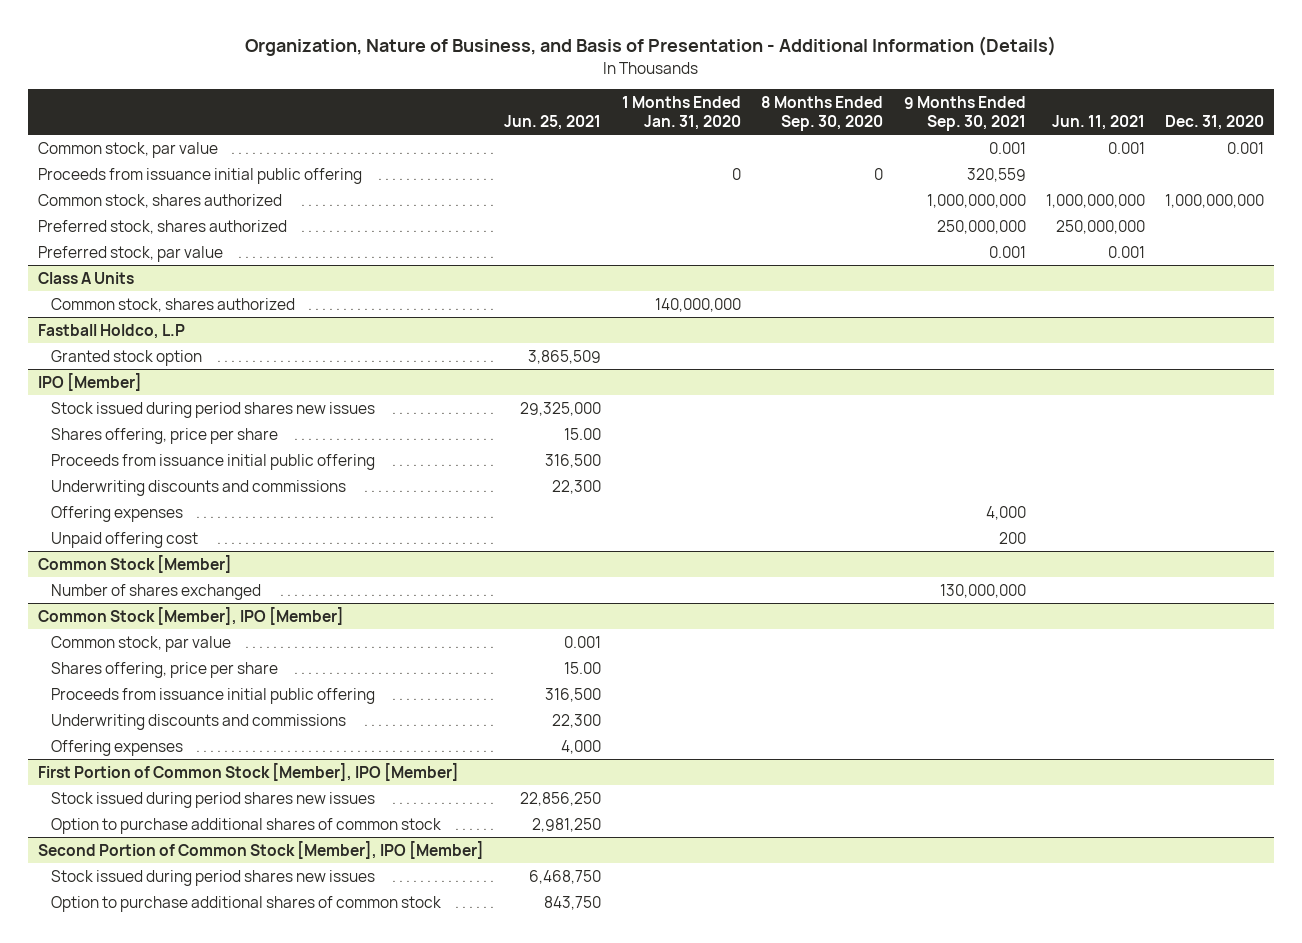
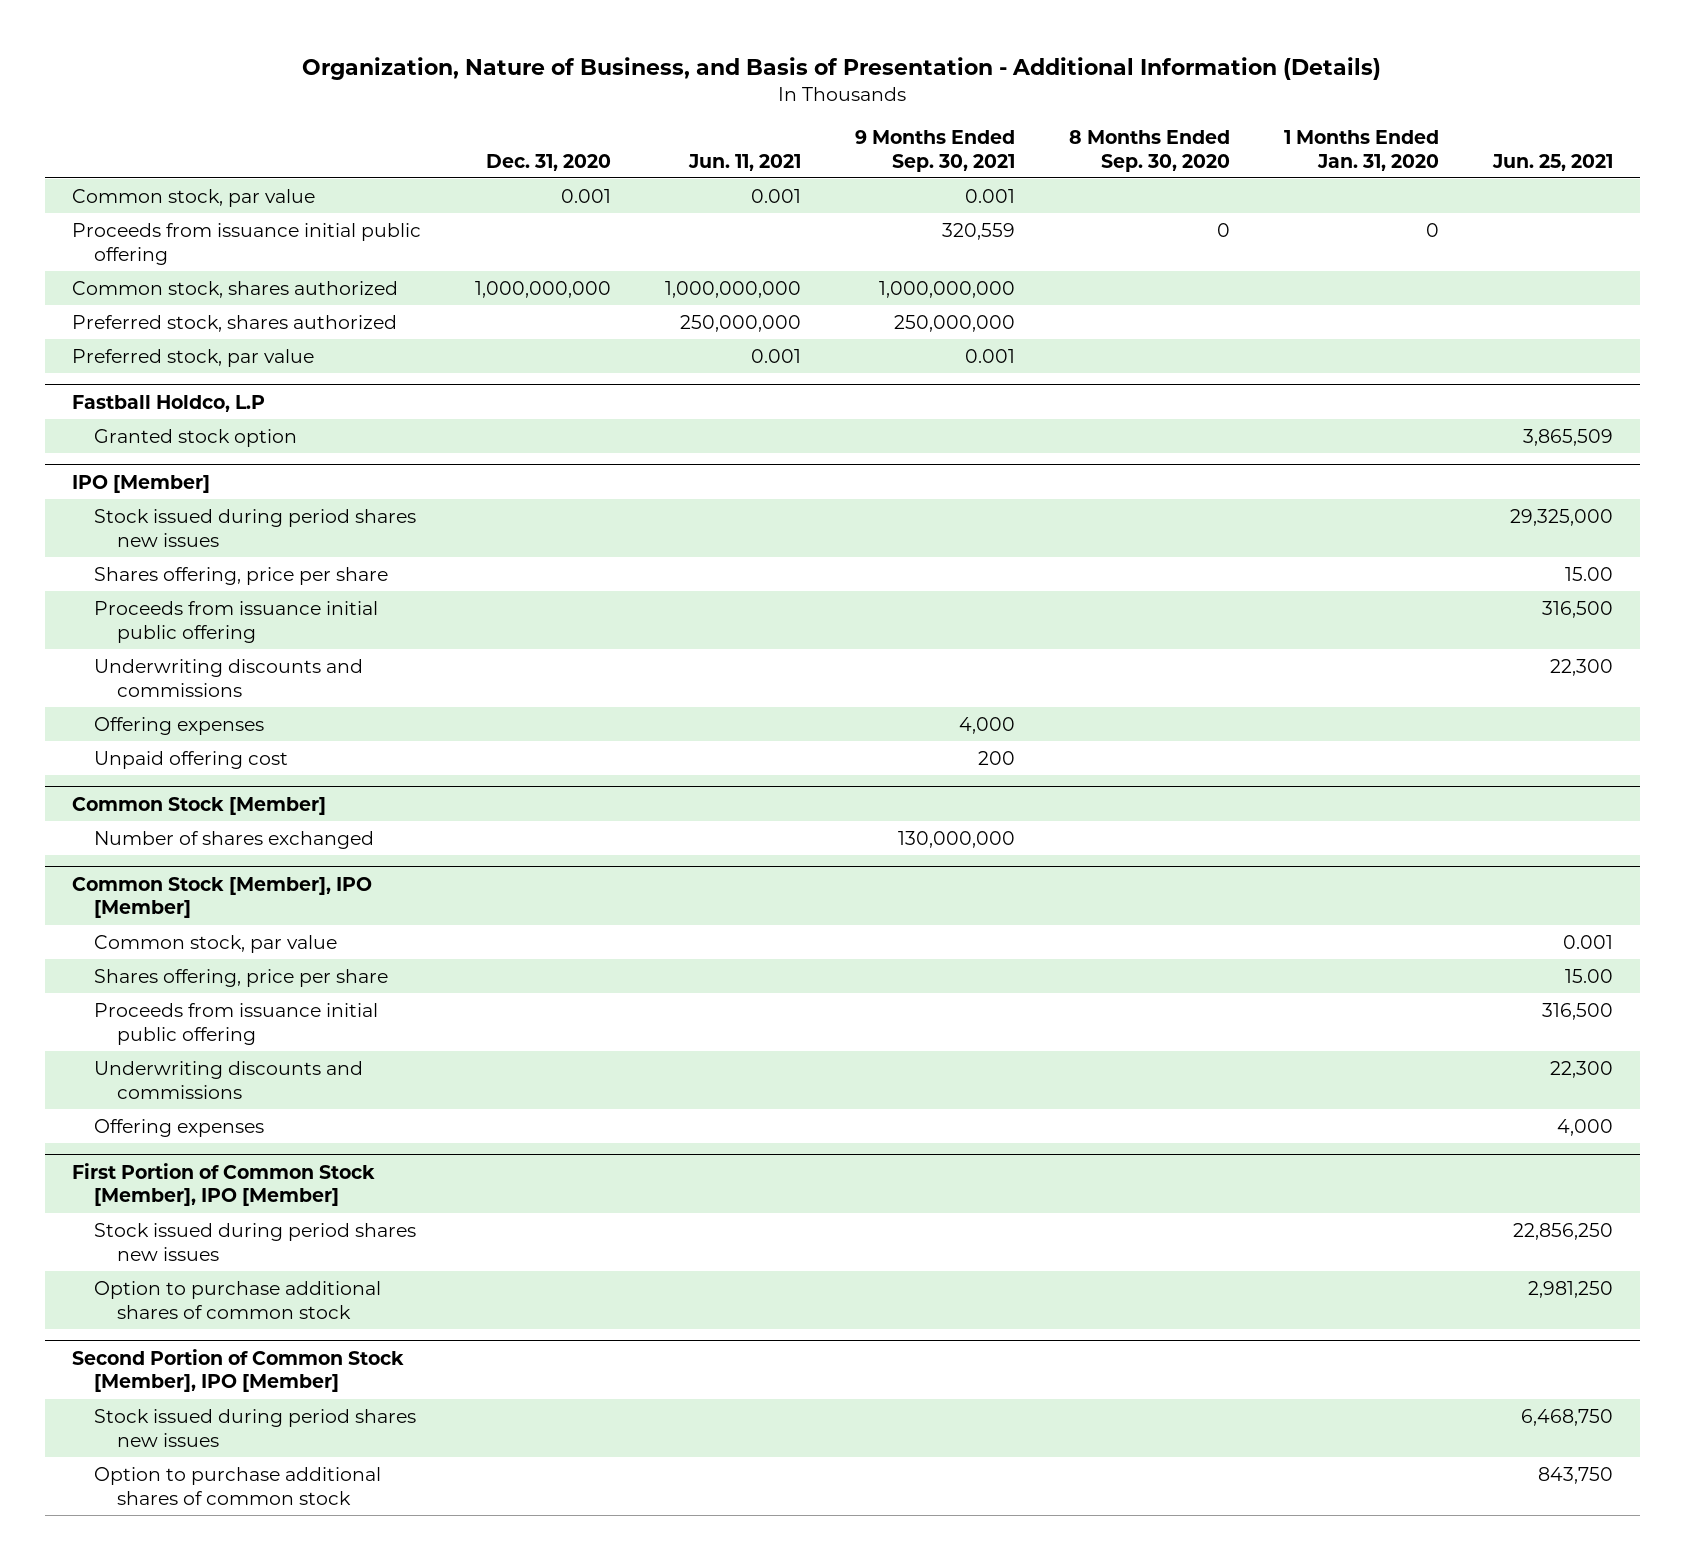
- | Jun. 25, 2021 | 1 Months Ended Jan. 31, 2020 | 8 Months Ended Sep. 30, 2020 | 9 Months Ended Sep. 30, 2021 | Jun. 11, 2021 | Dec. 31, 2020
+ | Dec. 31, 2020 | Jun. 11, 2021 | 9 Months Ended Sep. 30, 2021 | 8 Months Ended Sep. 30, 2020 | 1 Months Ended Jan. 31, 2020 | Jun. 25, 2021
- Class A Units
- Common stock, shares authorized | | 140,000,000 | | | |

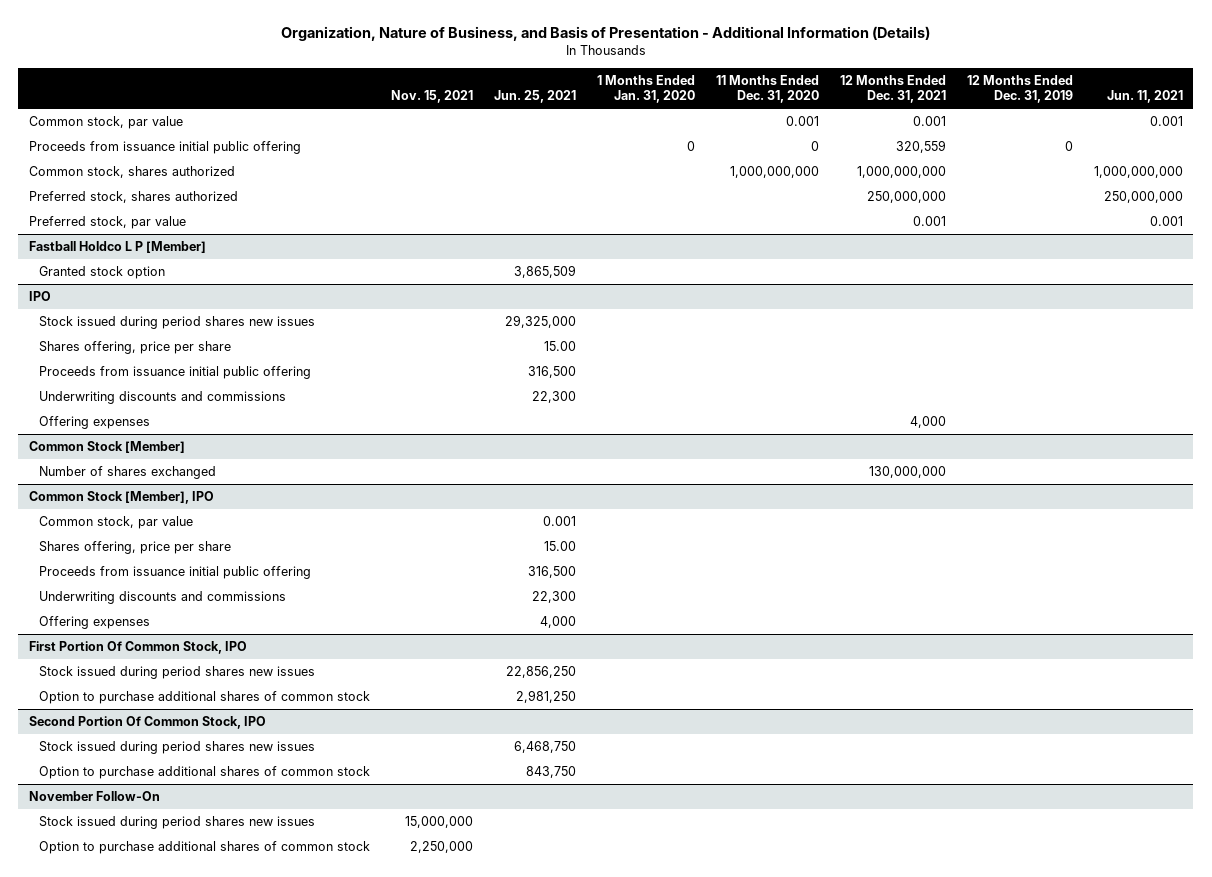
- | Dec. 31, 2020 | Jun. 11, 2021 | 9 Months Ended Sep. 30, 2021 | 8 Months Ended Sep. 30, 2020 | 1 Months Ended Jan. 31, 2020 | Jun. 25, 2021
+ | Nov. 15, 2021 | Jun. 25, 2021 | 1 Months Ended Jan. 31, 2020 | 11 Months Ended Dec. 31, 2020 | 12 Months Ended Dec. 31, 2021 | 12 Months Ended Dec. 31, 2019 | Jun. 11, 2021
- Fastball Holdco, L.P
+ Fastball Holdco L P [Member]
- IPO [Member]
+ IPO
- Unpaid offering cost | | | 200 | | |
- Common Stock [Member], IPO [Member]
+ Common Stock [Member], IPO
- First Portion of Common Stock [Member], IPO [Member]
+ First Portion Of Common Stock, IPO
- Second Portion of Common Stock [Member], IPO [Member]
+ Second Portion Of Common Stock, IPO
+ November Follow-On
+ Stock issued during period shares new issues | 15,000,000 | | | | | |
+ Option to purchase additional shares of common stock | 2,250,000 | | | | | |

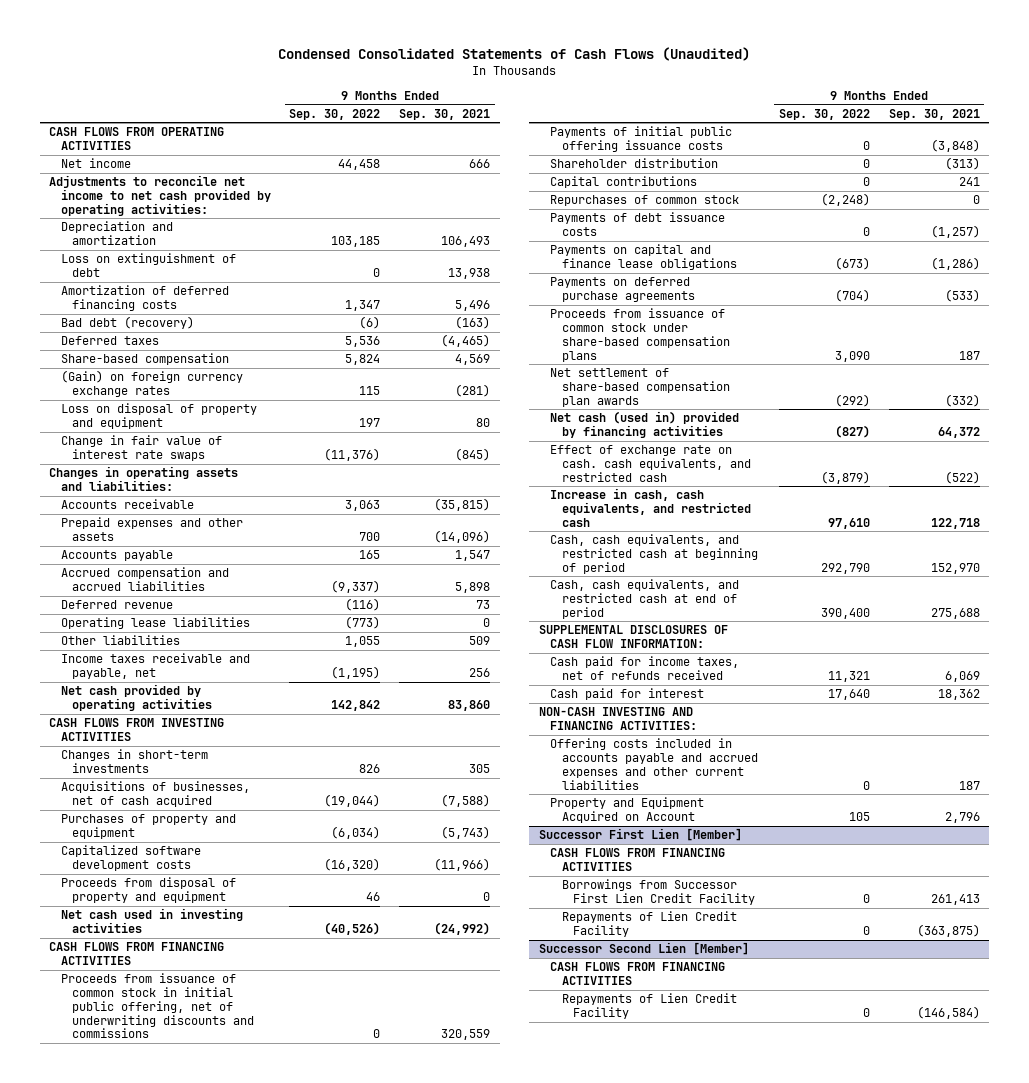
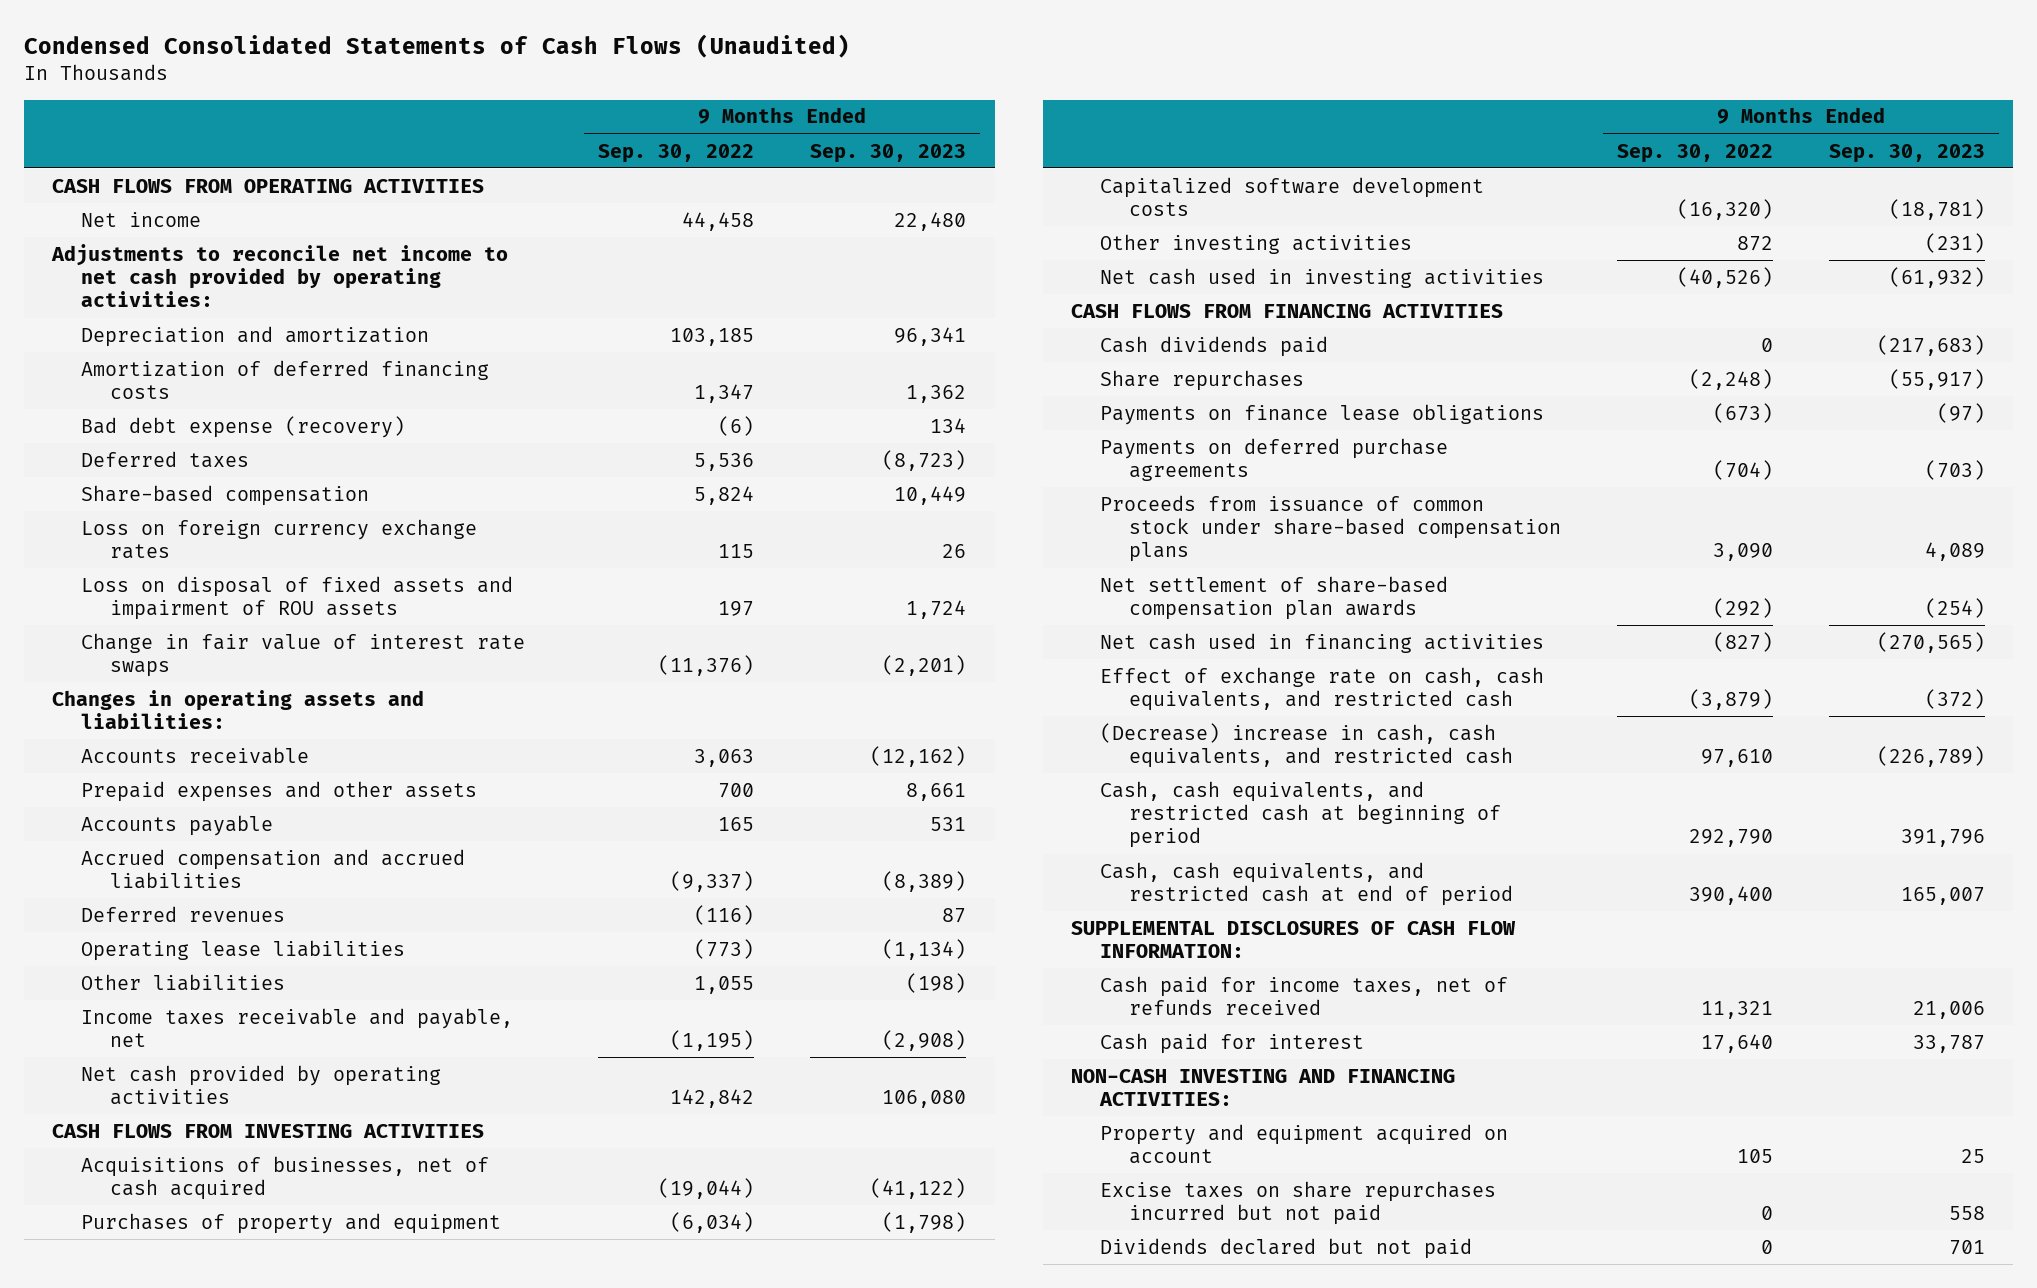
- | 9 Months Ended Sep. 30, 2022 | 9 Months Ended Sep. 30, 2021
+ | 9 Months Ended Sep. 30, 2022 | 9 Months Ended Sep. 30, 2023
- Loss on extinguishment of debt | 0 | 13,938
- Bad debt (recovery) | (6) | (163)
+ Bad debt expense (recovery) | (6) | 134
- (Gain) on foreign currency exchange rates | 115 | (281)
- Loss on disposal of property and equipment | 197 | 80
+ Loss on foreign currency exchange rates | 115 | 26
+ Loss on disposal of fixed assets and impairment of ROU assets | 197 | 1,724
- Deferred revenue | (116) | 73
+ Deferred revenues | (116) | 87
- Changes in short-term investments | 826 | 305
- Proceeds from disposal of property and equipment | 46 | 0
+ Other investing activities | 872 | (231)
- Proceeds from issuance of common stock in initial public offering, net of underwriting discounts and commissions | 0 | 320,559
- Payments of initial public offering issuance costs | 0 | (3,848)
- Shareholder distribution | 0 | (313)
- Capital contributions | 0 | 241
- Repurchases of common stock | (2,248) | 0
- Payments of debt issuance costs | 0 | (1,257)
- Payments on capital and finance lease obligations | (673) | (1,286)
+ Cash dividends paid | 0 | (217,683)
+ Share repurchases | (2,248) | (55,917)
+ Payments on finance lease obligations | (673) | (97)
- Net cash (used in) provided by financing activities | (827) | 64,372
- Effect of exchange rate on cash. cash equivalents, and restricted cash | (3,879) | (522)
- Increase in cash, cash equivalents, and restricted cash | 97,610 | 122,718
+ Net cash used in financing activities | (827) | (270,565)
+ Effect of exchange rate on cash, cash equivalents, and restricted cash | (3,879) | (372)
+ (Decrease) increase in cash, cash equivalents, and restricted cash | 97,610 | (226,789)
- Offering costs included in accounts payable and accrued expenses and other current liabilities | 0 | 187
- Property and Equipment Acquired on Account | 105 | 2,796
- Successor First Lien [Member]
- CASH FLOWS FROM FINANCING ACTIVITIES
- Borrowings from Successor First Lien Credit Facility | 0 | 261,413
- Repayments of Lien Credit Facility | 0 | (363,875)
- Successor Second Lien [Member]
- CASH FLOWS FROM FINANCING ACTIVITIES
- Repayments of Lien Credit Facility | 0 | (146,584)
+ Property and equipment acquired on account | 105 | 25
+ Excise taxes on share repurchases incurred but not paid | 0 | 558
+ Dividends declared but not paid | 0 | 701

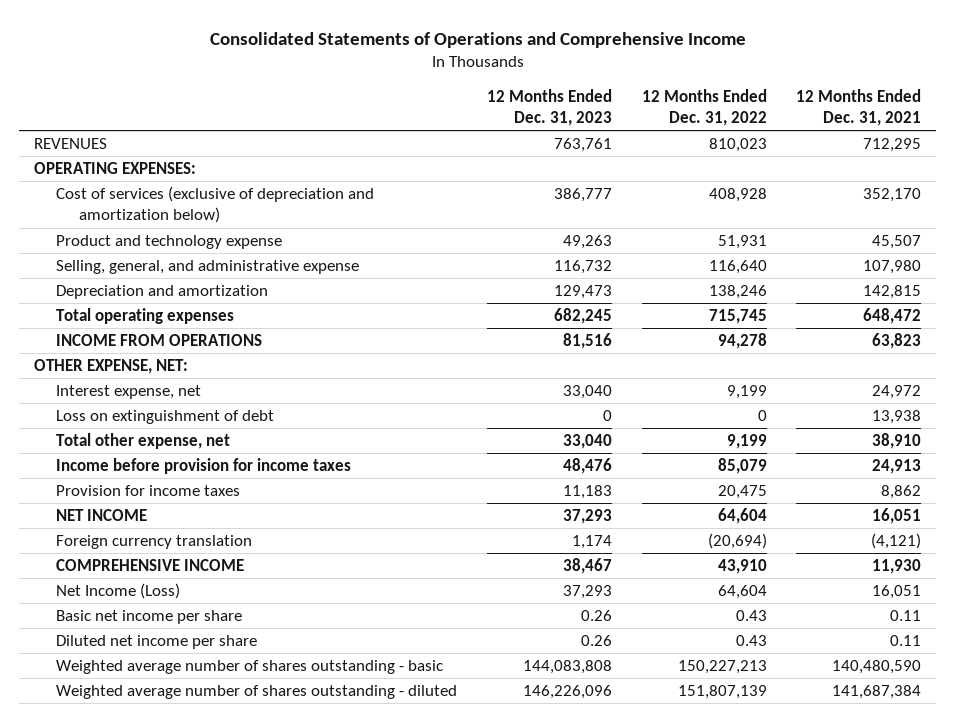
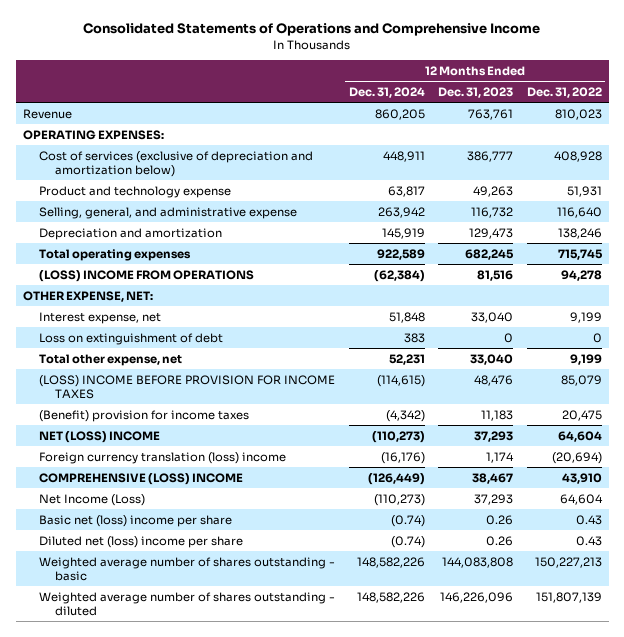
- | 12 Months Ended Dec. 31, 2023 | 12 Months Ended Dec. 31, 2022 | 12 Months Ended Dec. 31, 2021
+ | 12 Months Ended Dec. 31, 2024 | 12 Months Ended Dec. 31, 2023 | 12 Months Ended Dec. 31, 2022
- REVENUES | 763,761 | 810,023 | 712,295
+ Revenue | 860,205 | 763,761 | 810,023
- INCOME FROM OPERATIONS | 81,516 | 94,278 | 63,823
+ (LOSS) INCOME FROM OPERATIONS | (62,384) | 81,516 | 94,278
- Income before provision for income taxes | 48,476 | 85,079 | 24,913
- Provision for income taxes | 11,183 | 20,475 | 8,862
- NET INCOME | 37,293 | 64,604 | 16,051
- Foreign currency translation | 1,174 | (20,694) | (4,121)
- COMPREHENSIVE INCOME | 38,467 | 43,910 | 11,930
+ (LOSS) INCOME BEFORE PROVISION FOR INCOME TAXES | (114,615) | 48,476 | 85,079
+ (Benefit) provision for income taxes | (4,342) | 11,183 | 20,475
+ NET (LOSS) INCOME | (110,273) | 37,293 | 64,604
+ Foreign currency translation (loss) income | (16,176) | 1,174 | (20,694)
+ COMPREHENSIVE (LOSS) INCOME | (126,449) | 38,467 | 43,910
- Basic net income per share | 0.26 | 0.43 | 0.11
- Diluted net income per share | 0.26 | 0.43 | 0.11
+ Basic net (loss) income per share | (0.74) | 0.26 | 0.43
+ Diluted net (loss) income per share | (0.74) | 0.26 | 0.43

